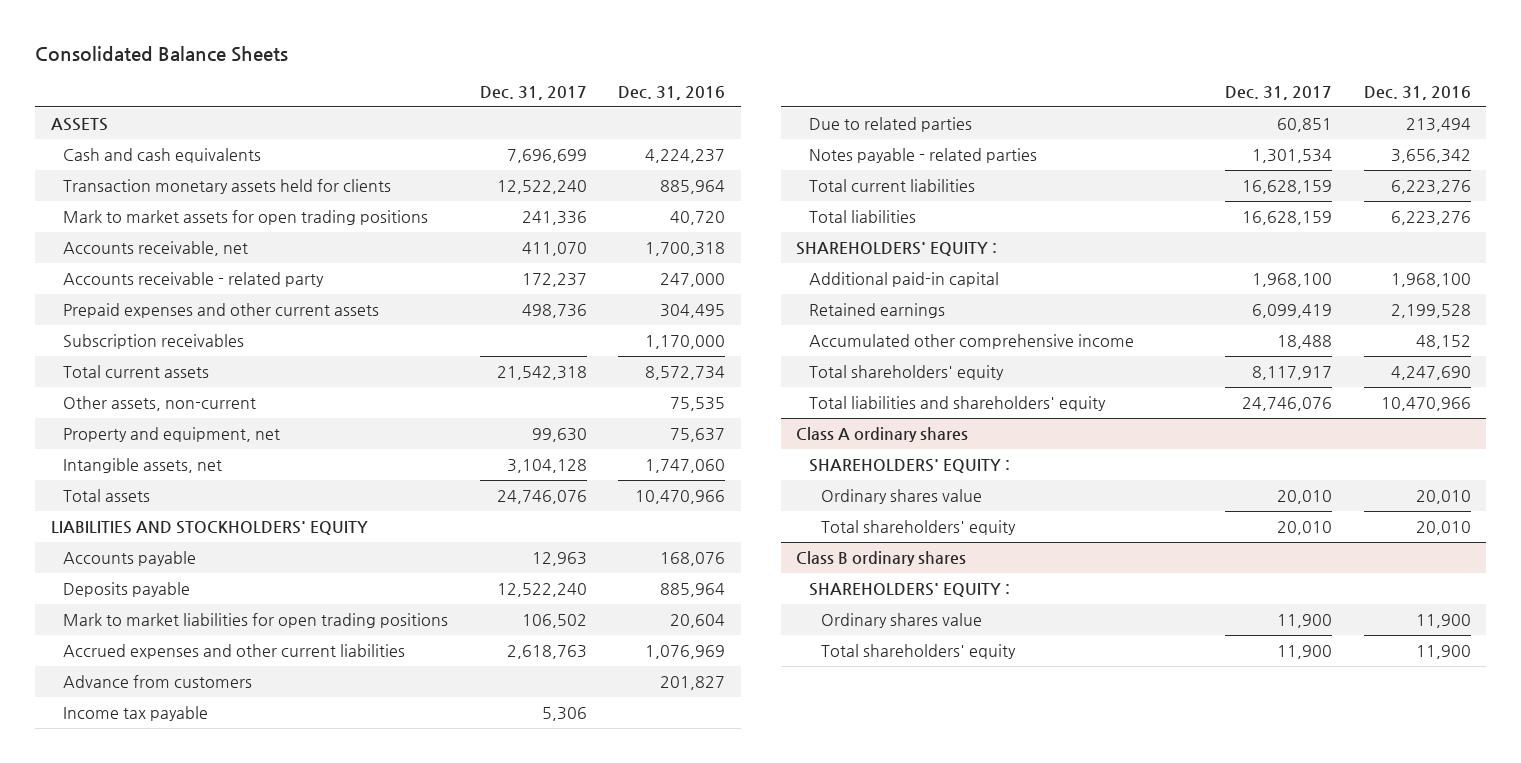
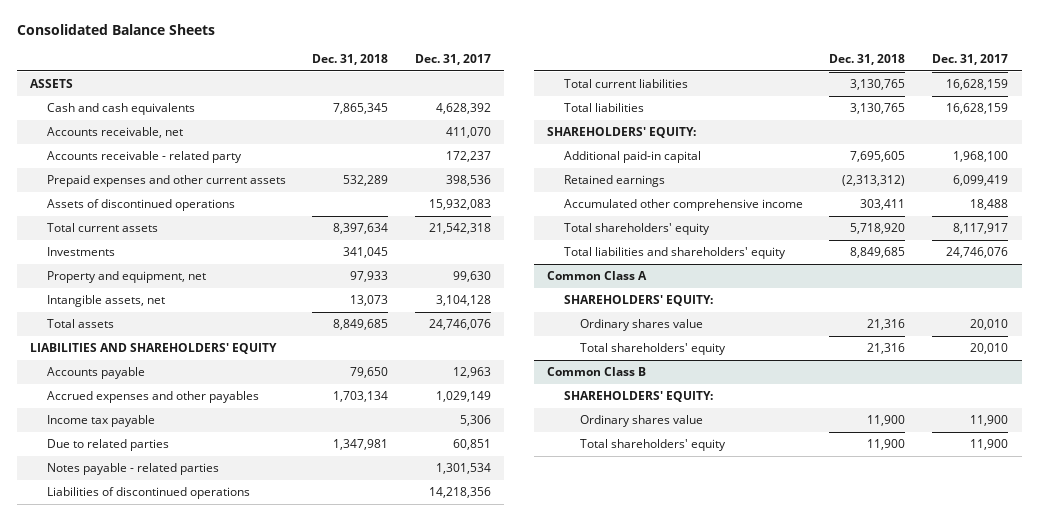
- | Dec. 31, 2017 | Dec. 31, 2016
+ | Dec. 31, 2018 | Dec. 31, 2017
- Cash and cash equivalents | 7,696,699 | 4,224,237
- Transaction monetary assets held for clients | 12,522,240 | 885,964
- Mark to market assets for open trading positions | 241,336 | 40,720
+ Cash and cash equivalents | 7,865,345 | 4,628,392
- Prepaid expenses and other current assets | 498,736 | 304,495
- Subscription receivables | | 1,170,000
+ Prepaid expenses and other current assets | 532,289 | 398,536
+ Assets of discontinued operations | | 15,932,083
- Other assets, non-current | | 75,535
+ Investments | 341,045 |
- LIABILITIES AND STOCKHOLDERS' EQUITY
+ LIABILITIES AND SHAREHOLDERS' EQUITY
- Deposits payable | 12,522,240 | 885,964
- Mark to market liabilities for open trading positions | 106,502 | 20,604
- Accrued expenses and other current liabilities | 2,618,763 | 1,076,969
- Advance from customers | | 201,827
+ Accrued expenses and other payables | 1,703,134 | 1,029,149
+ Liabilities of discontinued operations | | 14,218,356
- SHAREHOLDERS' EQUITY :
+ SHAREHOLDERS' EQUITY:
- Class A ordinary shares
- SHAREHOLDERS' EQUITY :
+ Common Class A
+ SHAREHOLDERS' EQUITY:
- Class B ordinary shares
- SHAREHOLDERS' EQUITY :
+ Common Class B
+ SHAREHOLDERS' EQUITY:

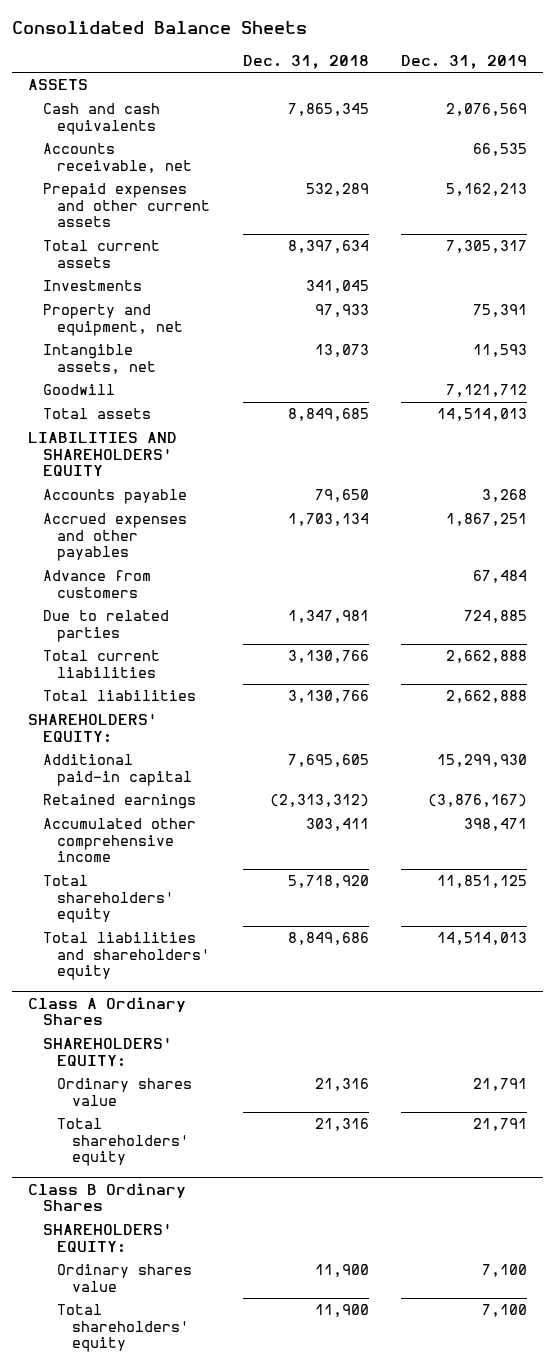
- | Dec. 31, 2018 | Dec. 31, 2017
+ | Dec. 31, 2018 | Dec. 31, 2019
- Accounts receivable - related party | | 172,237
- Assets of discontinued operations | | 15,932,083
+ Goodwill | | 7,121,712
- Income tax payable | | 5,306
+ Advance from customers | | 67,484
- Notes payable - related parties | | 1,301,534
- Liabilities of discontinued operations | | 14,218,356
- Total current liabilities | 3,130,765 | 16,628,159
- Total liabilities | 3,130,765 | 16,628,159
+ Total current liabilities | 3,130,766 | 2,662,888
+ Total liabilities | 3,130,766 | 2,662,888
- Total liabilities and shareholders' equity | 8,849,685 | 24,746,076
- Common Class A
+ Total liabilities and shareholders' equity | 8,849,686 | 14,514,013
+ Class A Ordinary Shares
- Common Class B
+ Class B Ordinary Shares

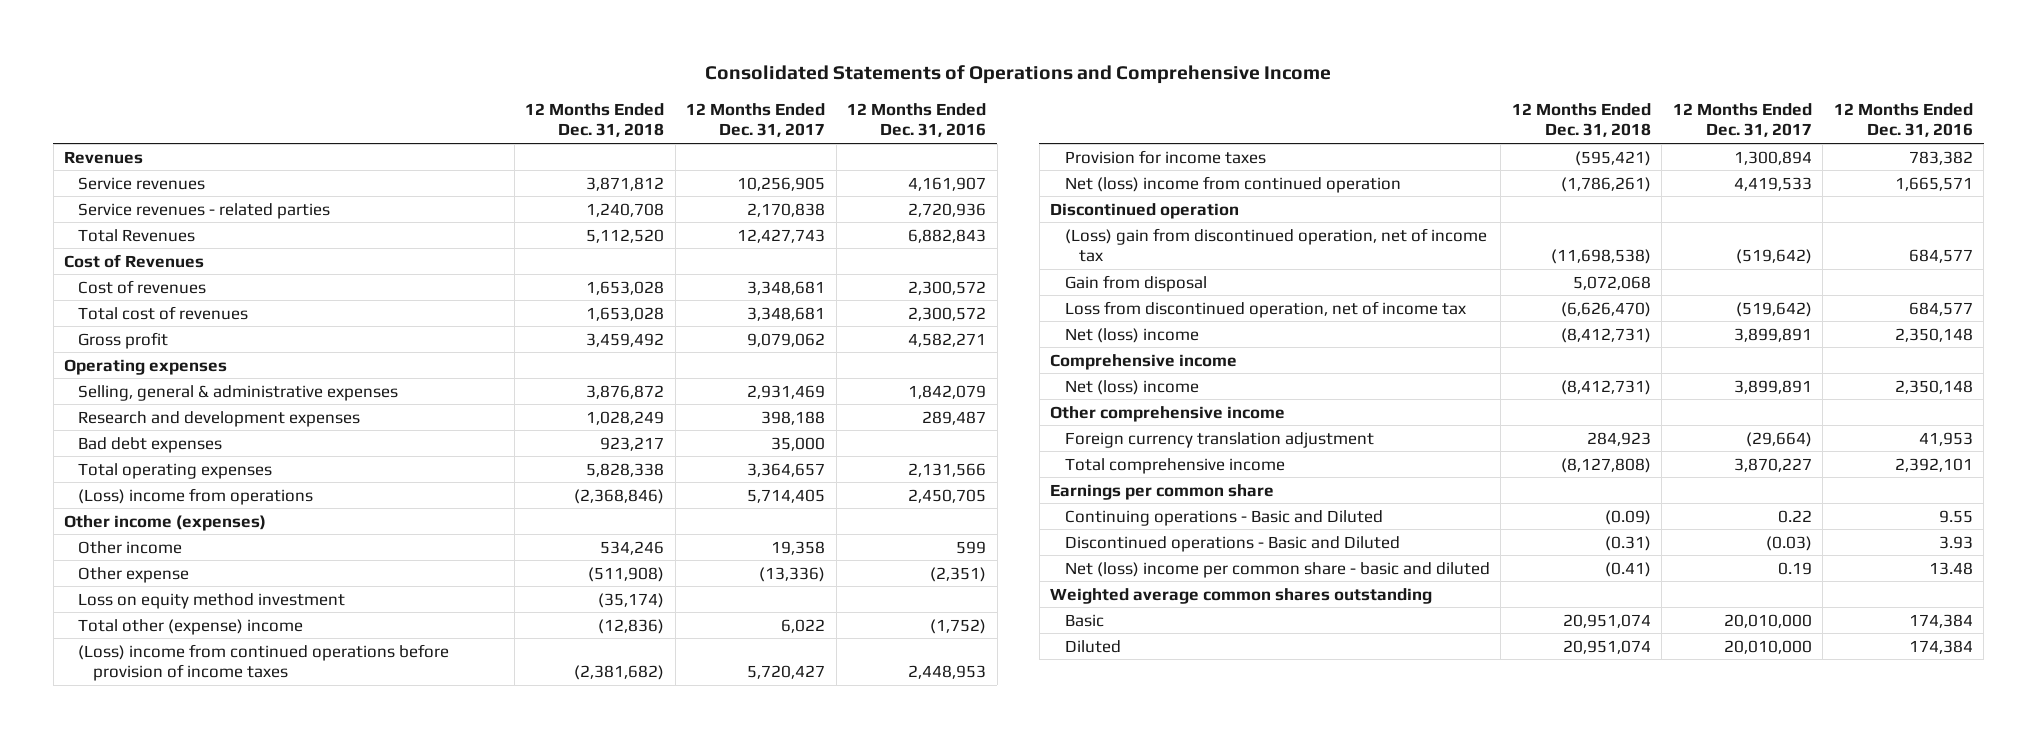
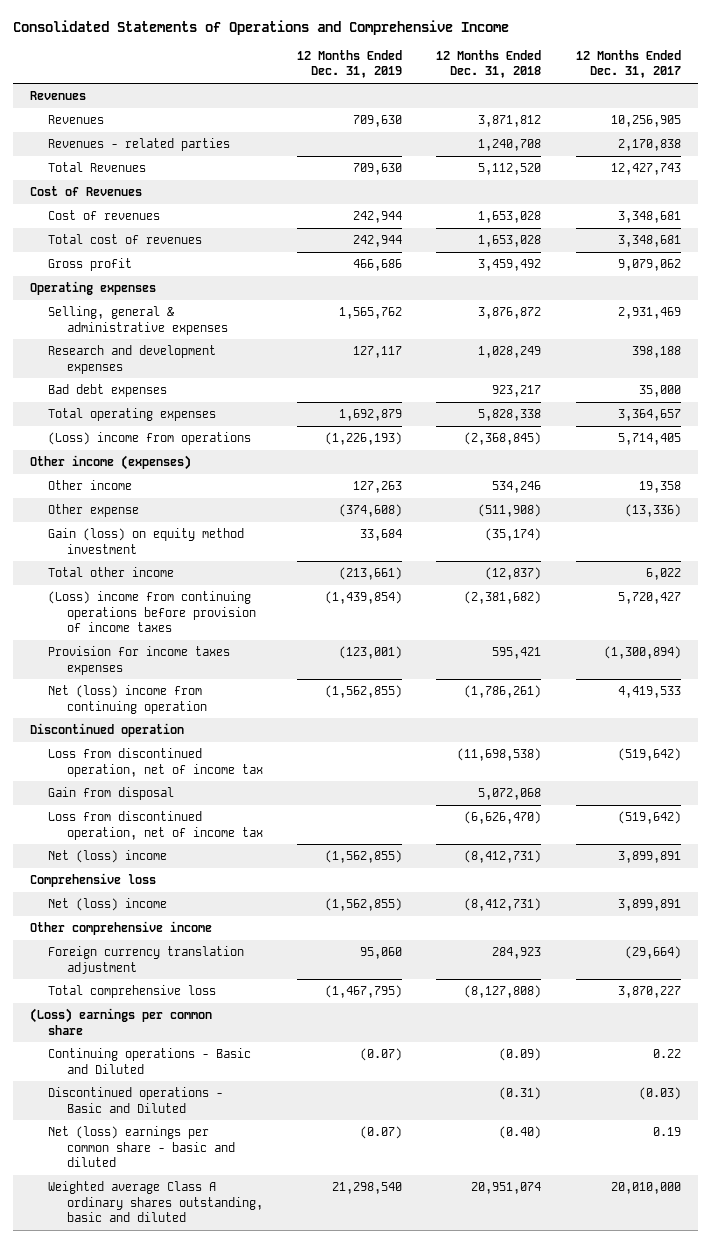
- | 12 Months Ended Dec. 31, 2018 | 12 Months Ended Dec. 31, 2017 | 12 Months Ended Dec. 31, 2016
+ | 12 Months Ended Dec. 31, 2019 | 12 Months Ended Dec. 31, 2018 | 12 Months Ended Dec. 31, 2017
- Service revenues | 3,871,812 | 10,256,905 | 4,161,907
- Service revenues - related parties | 1,240,708 | 2,170,838 | 2,720,936
+ Revenues | 709,630 | 3,871,812 | 10,256,905
+ Revenues - related parties | | 1,240,708 | 2,170,838
- (Loss) income from operations | (2,368,846) | 5,714,405 | 2,450,705
+ (Loss) income from operations | (1,226,193) | (2,368,845) | 5,714,405
- Loss on equity method investment | (35,174) | |
- Total other (expense) income | (12,836) | 6,022 | (1,752)
- (Loss) income from continued operations before provision of income taxes | (2,381,682) | 5,720,427 | 2,448,953
- Provision for income taxes | (595,421) | 1,300,894 | 783,382
- Net (loss) income from continued operation | (1,786,261) | 4,419,533 | 1,665,571
+ Gain (loss) on equity method investment | 33,684 | (35,174) |
+ Total other income | (213,661) | (12,837) | 6,022
+ (Loss) income from continuing operations before provision of income taxes | (1,439,854) | (2,381,682) | 5,720,427
+ Provision for income taxes expenses | (123,001) | 595,421 | (1,300,894)
+ Net (loss) income from continuing operation | (1,562,855) | (1,786,261) | 4,419,533
- (Loss) gain from discontinued operation, net of income tax | (11,698,538) | (519,642) | 684,577
+ Loss from discontinued operation, net of income tax | | (11,698,538) | (519,642)
- Comprehensive income
+ Comprehensive loss
- Total comprehensive income | (8,127,808) | 3,870,227 | 2,392,101
- Earnings per common share
+ Total comprehensive loss | (1,467,795) | (8,127,808) | 3,870,227
+ (Loss) earnings per common share
- Net (loss) income per common share - basic and diluted | (0.41) | 0.19 | 13.48
- Weighted average common shares outstanding
- Basic | 20,951,074 | 20,010,000 | 174,384
- Diluted | 20,951,074 | 20,010,000 | 174,384
+ Net (loss) earnings per common share - basic and diluted | (0.07) | (0.40) | 0.19
+ Weighted average Class A ordinary shares outstanding, basic and diluted | 21,298,540 | 20,951,074 | 20,010,000

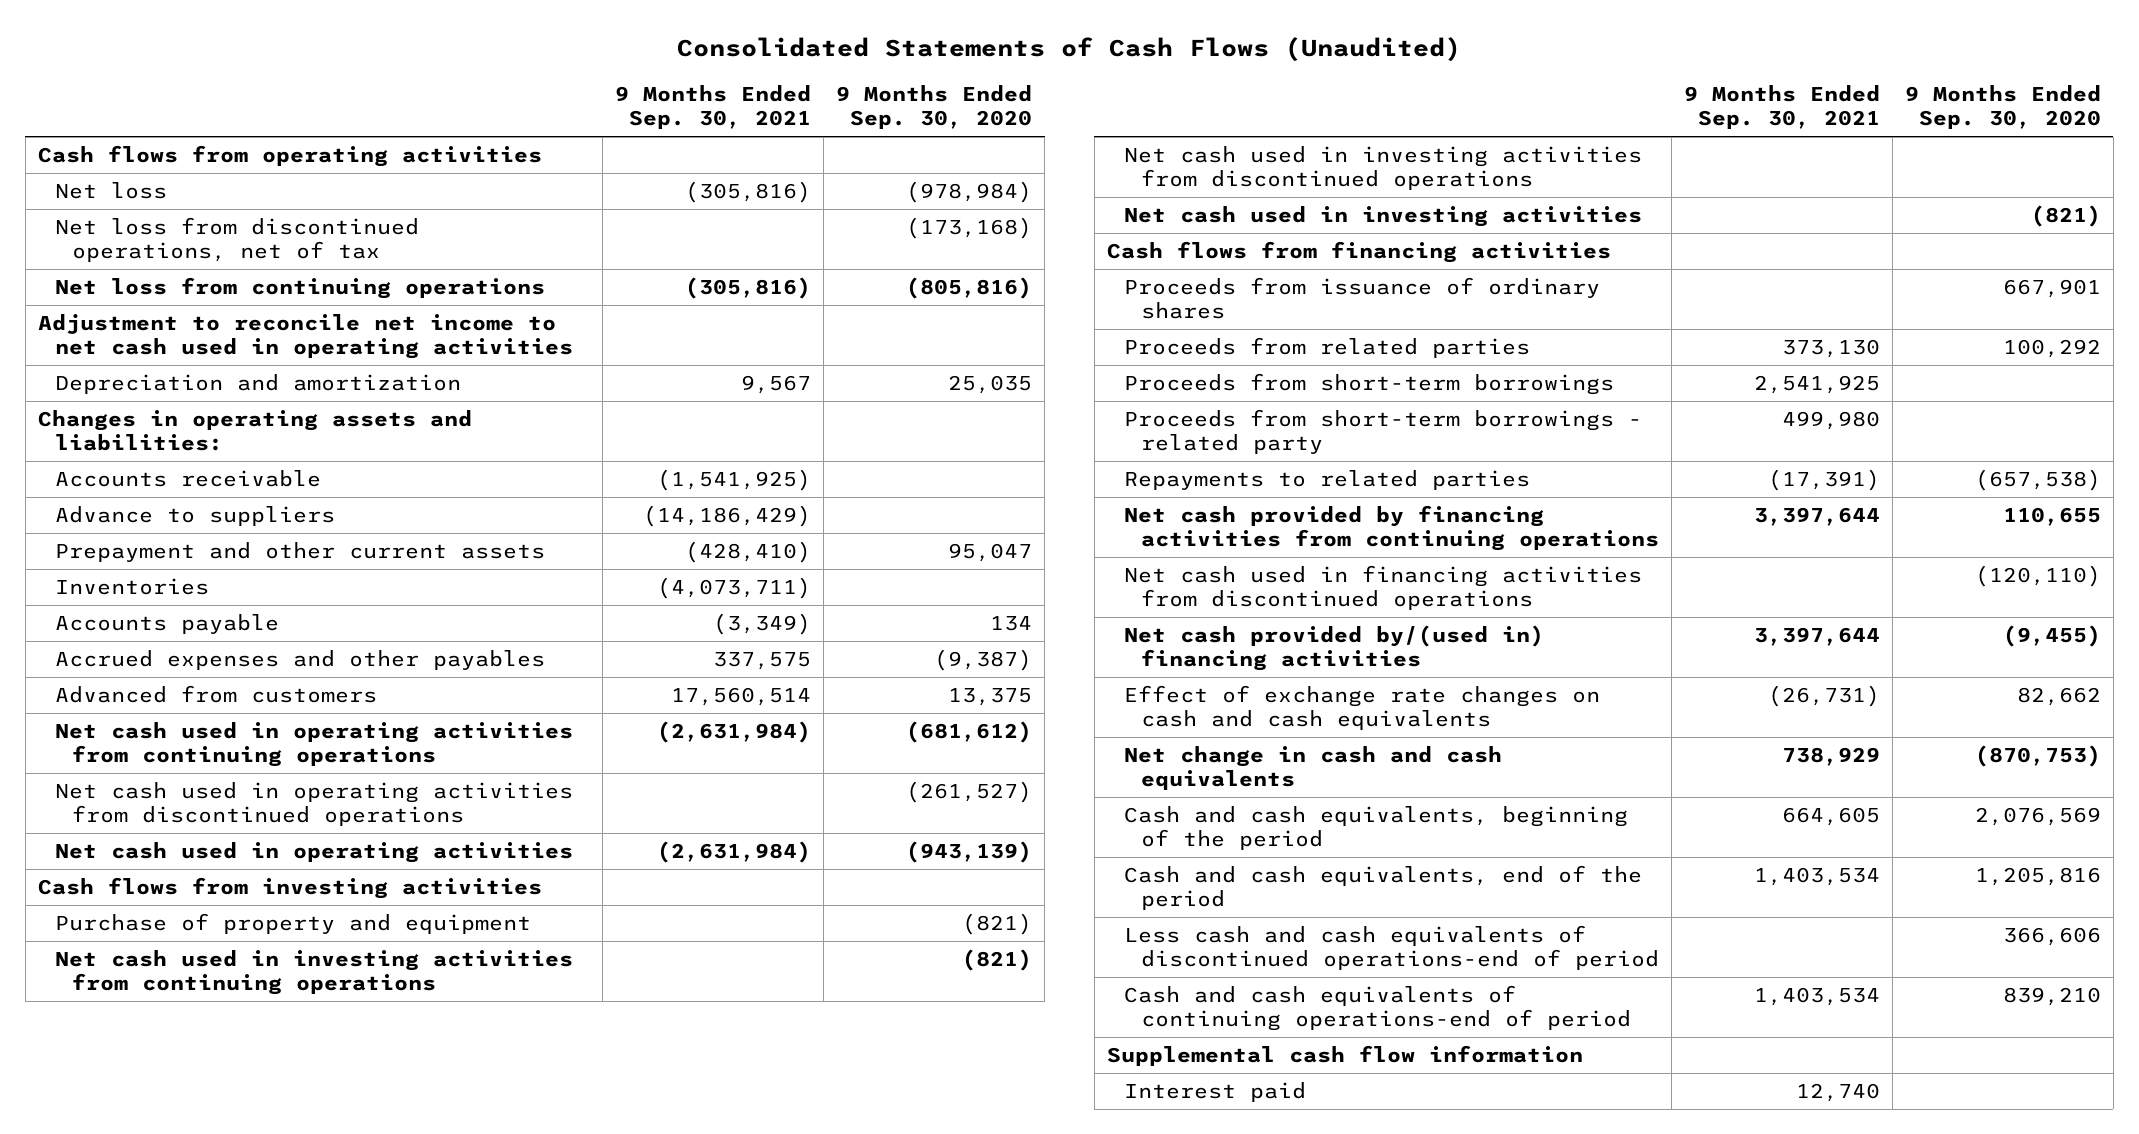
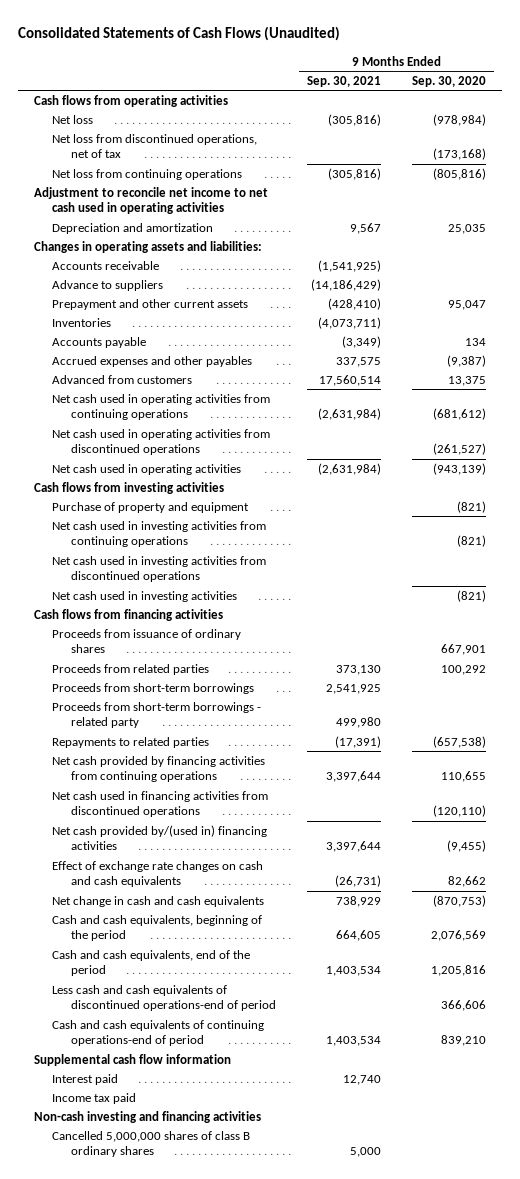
+ Income tax paid
+ Non-cash investing and financing activities
+ Cancelled 5,000,000 shares of class B ordinary shares | 5,000 |

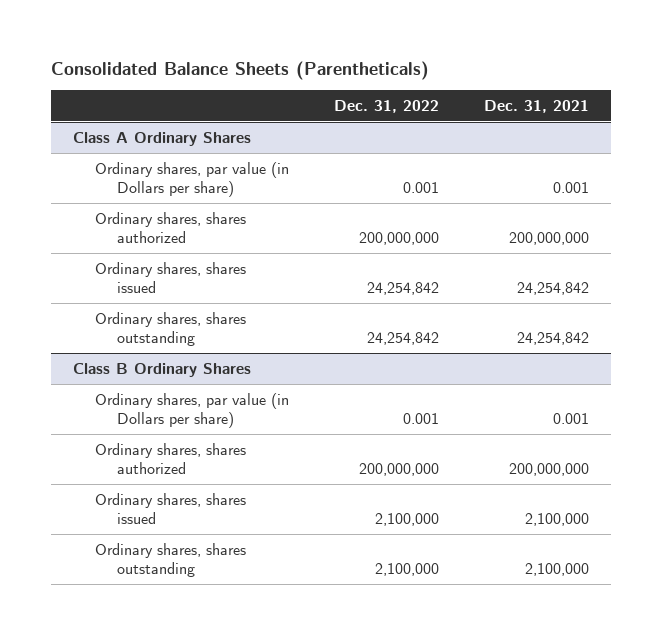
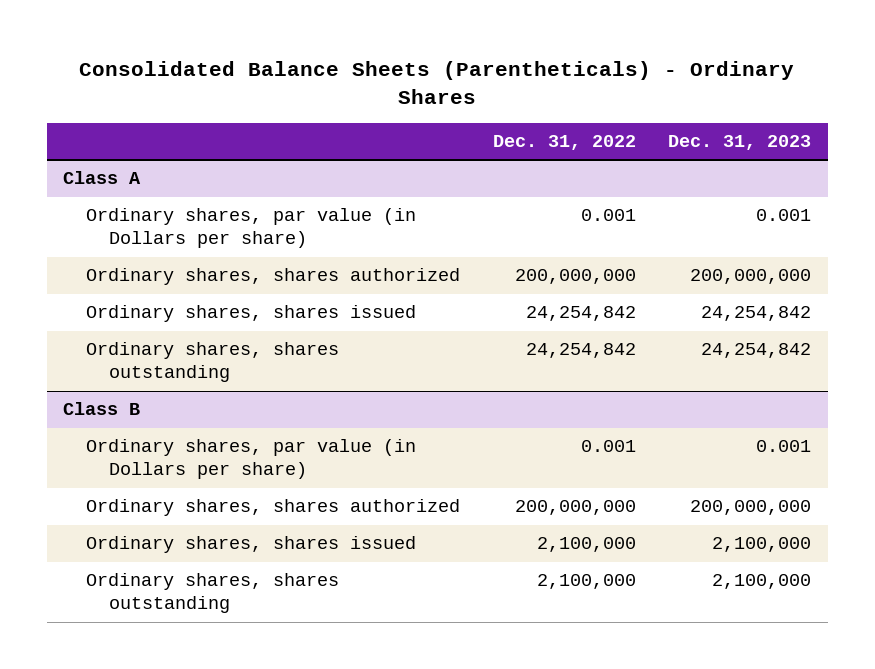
- Consolidated Balance Sheets (Parentheticals)
+ Consolidated Balance Sheets (Parentheticals) - Ordinary Shares
- | Dec. 31, 2022 | Dec. 31, 2021
+ | Dec. 31, 2022 | Dec. 31, 2023
- Class A Ordinary Shares
+ Class A
- Class B Ordinary Shares
+ Class B

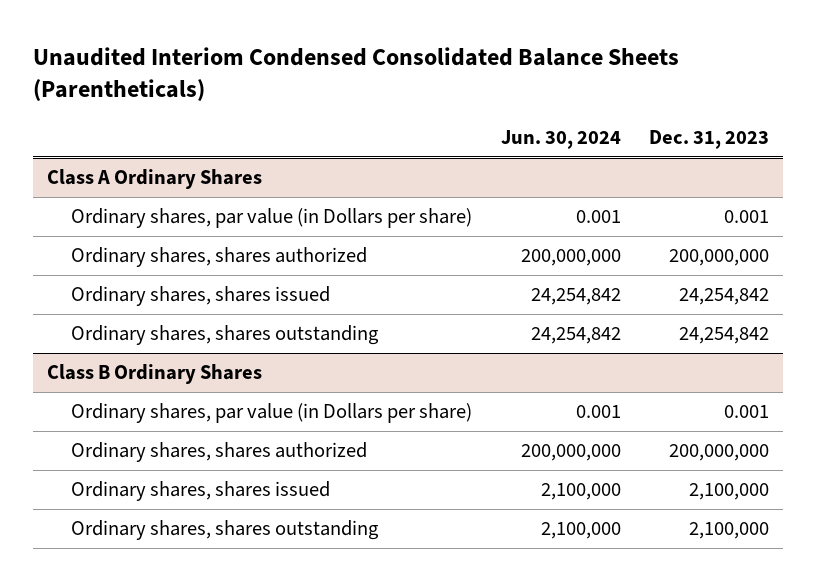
- Consolidated Balance Sheets (Parentheticals) - Ordinary Shares
+ Unaudited Interiom Condensed Consolidated Balance Sheets (Parentheticals)
- | Dec. 31, 2022 | Dec. 31, 2023
+ | Jun. 30, 2024 | Dec. 31, 2023
- Class A
+ Class A Ordinary Shares
- Class B
+ Class B Ordinary Shares

